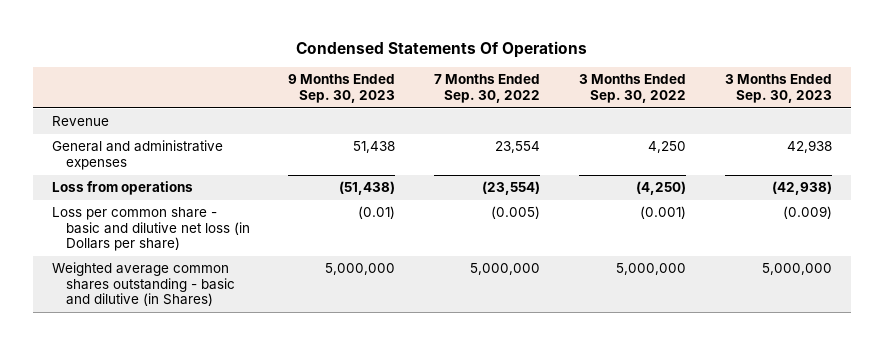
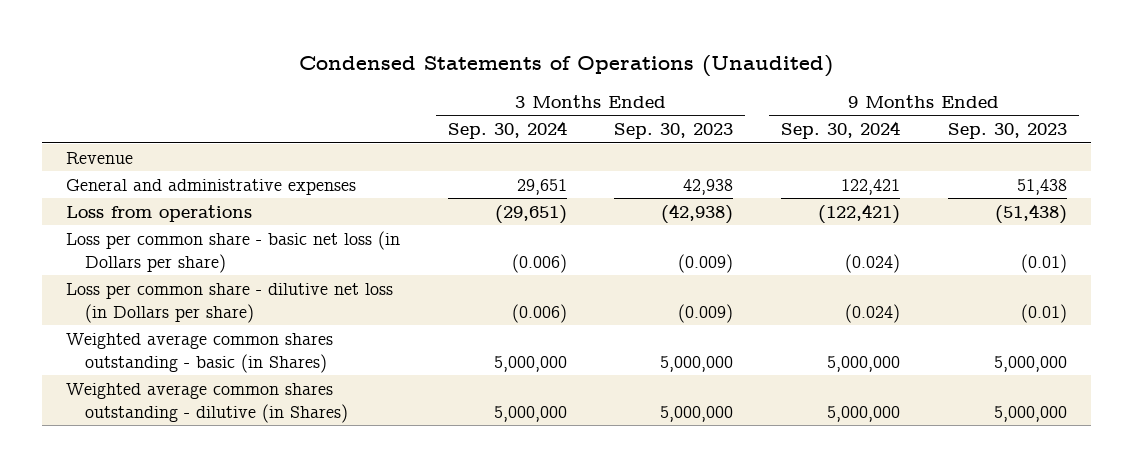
- Condensed Statements Of Operations
+ Condensed Statements of Operations (Unaudited)
- | 9 Months Ended Sep. 30, 2023 | 7 Months Ended Sep. 30, 2022 | 3 Months Ended Sep. 30, 2022 | 3 Months Ended Sep. 30, 2023
+ | 3 Months Ended Sep. 30, 2024 | 3 Months Ended Sep. 30, 2023 | 9 Months Ended Sep. 30, 2024 | 9 Months Ended Sep. 30, 2023
- Loss per common share - basic and dilutive net loss (in Dollars per share) | (0.01) | (0.005) | (0.001) | (0.009)
- Weighted average common shares outstanding - basic and dilutive (in Shares) | 5,000,000 | 5,000,000 | 5,000,000 | 5,000,000
+ Loss per common share - basic net loss (in Dollars per share) | (0.006) | (0.009) | (0.024) | (0.01)
+ Loss per common share - dilutive net loss (in Dollars per share) | (0.006) | (0.009) | (0.024) | (0.01)
+ Weighted average common shares outstanding - basic (in Shares) | 5,000,000 | 5,000,000 | 5,000,000 | 5,000,000
+ Weighted average common shares outstanding - dilutive (in Shares) | 5,000,000 | 5,000,000 | 5,000,000 | 5,000,000

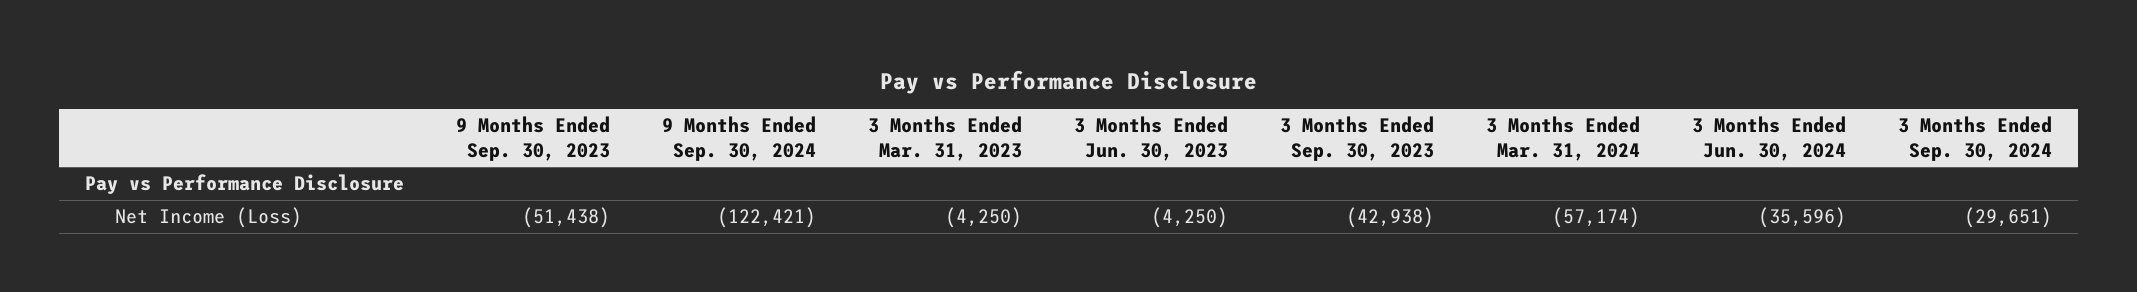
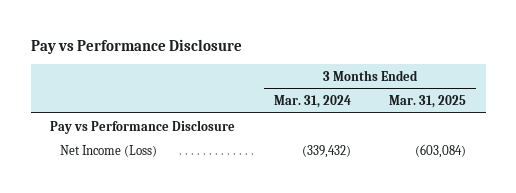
- | 9 Months Ended Sep. 30, 2023 | 9 Months Ended Sep. 30, 2024 | 3 Months Ended Mar. 31, 2023 | 3 Months Ended Jun. 30, 2023 | 3 Months Ended Sep. 30, 2023 | 3 Months Ended Mar. 31, 2024 | 3 Months Ended Jun. 30, 2024 | 3 Months Ended Sep. 30, 2024
+ | 3 Months Ended Mar. 31, 2024 | 3 Months Ended Mar. 31, 2025
- Net Income (Loss) | (51,438) | (122,421) | (4,250) | (4,250) | (42,938) | (57,174) | (35,596) | (29,651)
+ Net Income (Loss) | (339,432) | (603,084)

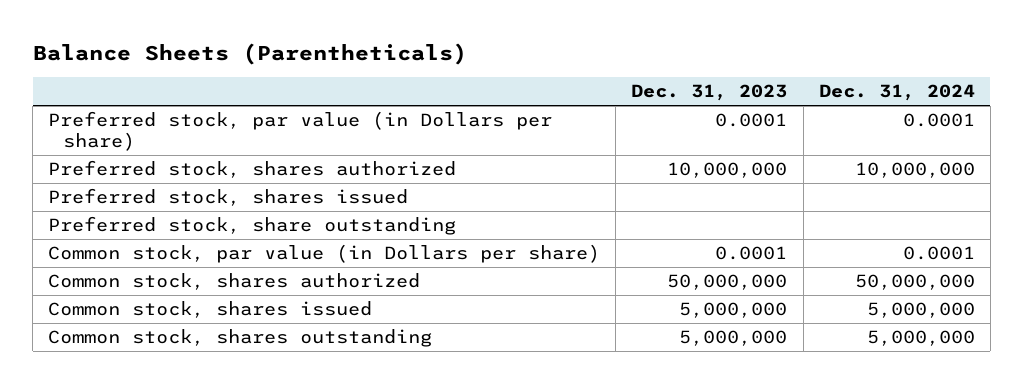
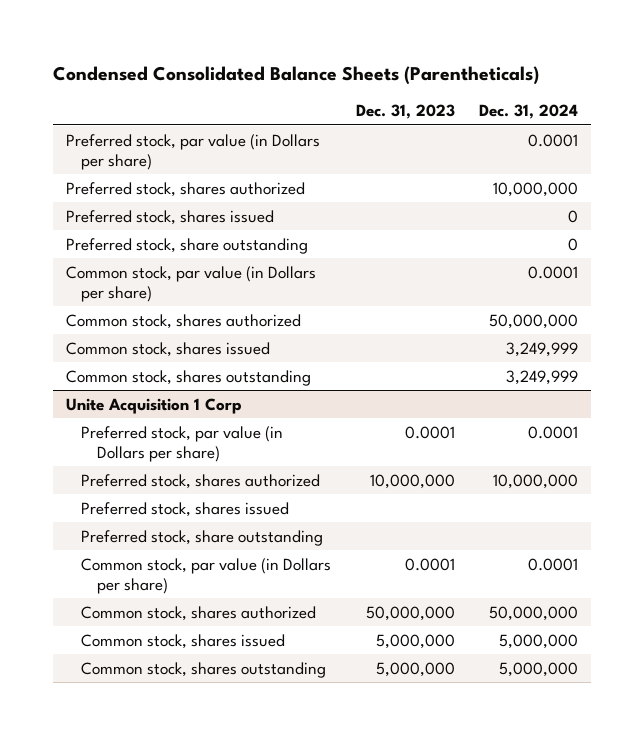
- Balance Sheets (Parentheticals)
+ Condensed Consolidated Balance Sheets (Parentheticals)
+ Preferred stock, par value (in Dollars per share) | | 0.0001
+ Preferred stock, shares authorized | | 10,000,000
+ Preferred stock, shares issued | | 0
+ Preferred stock, share outstanding | | 0
+ Common stock, par value (in Dollars per share) | | 0.0001
+ Common stock, shares authorized | | 50,000,000
+ Common stock, shares issued | | 3,249,999
+ Common stock, shares outstanding | | 3,249,999
+ Unite Acquisition 1 Corp

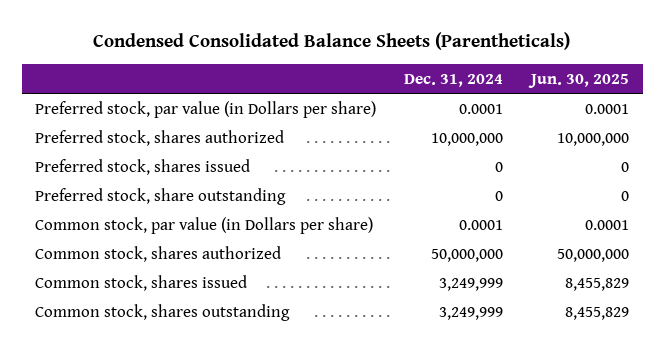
- | Dec. 31, 2023 | Dec. 31, 2024
+ | Dec. 31, 2024 | Jun. 30, 2025
- Unite Acquisition 1 Corp
- Preferred stock, par value (in Dollars per share) | 0.0001 | 0.0001
- Preferred stock, shares authorized | 10,000,000 | 10,000,000
- Preferred stock, shares issued
- Preferred stock, share outstanding
- Common stock, par value (in Dollars per share) | 0.0001 | 0.0001
- Common stock, shares authorized | 50,000,000 | 50,000,000
- Common stock, shares issued | 5,000,000 | 5,000,000
- Common stock, shares outstanding | 5,000,000 | 5,000,000

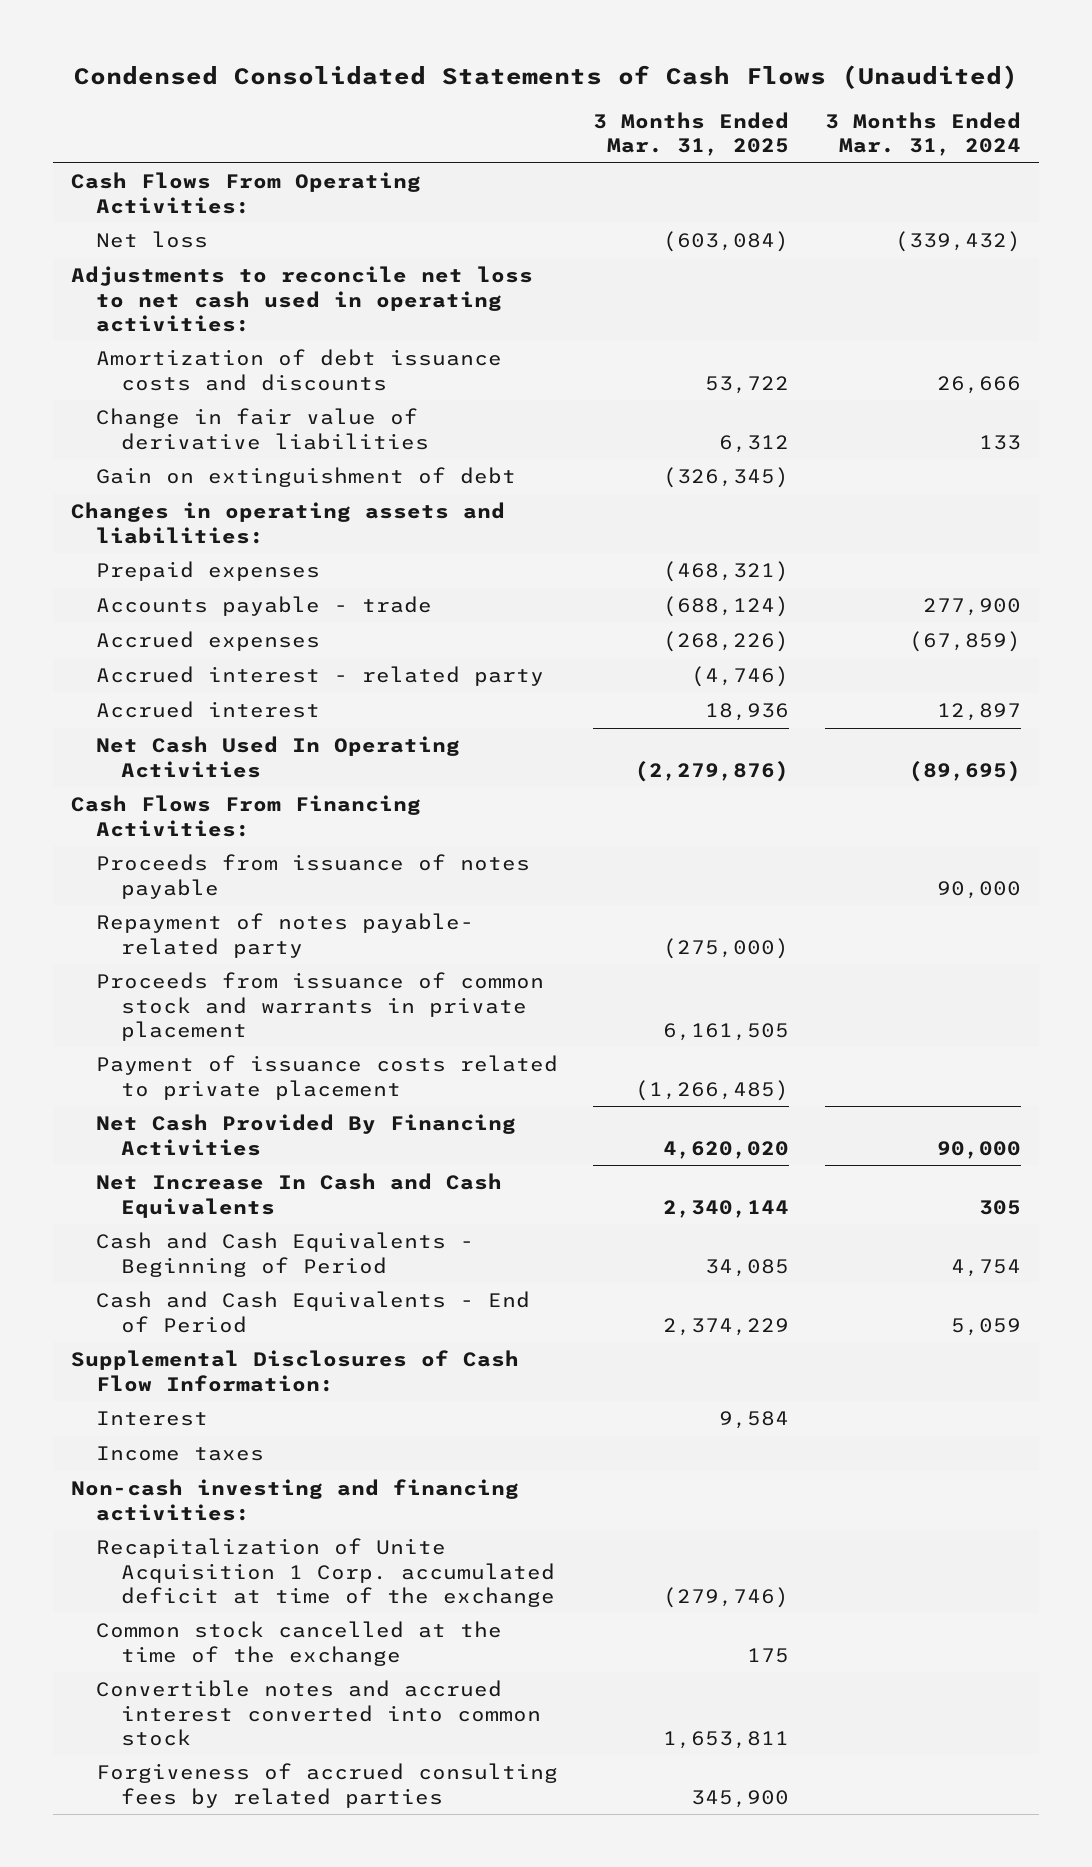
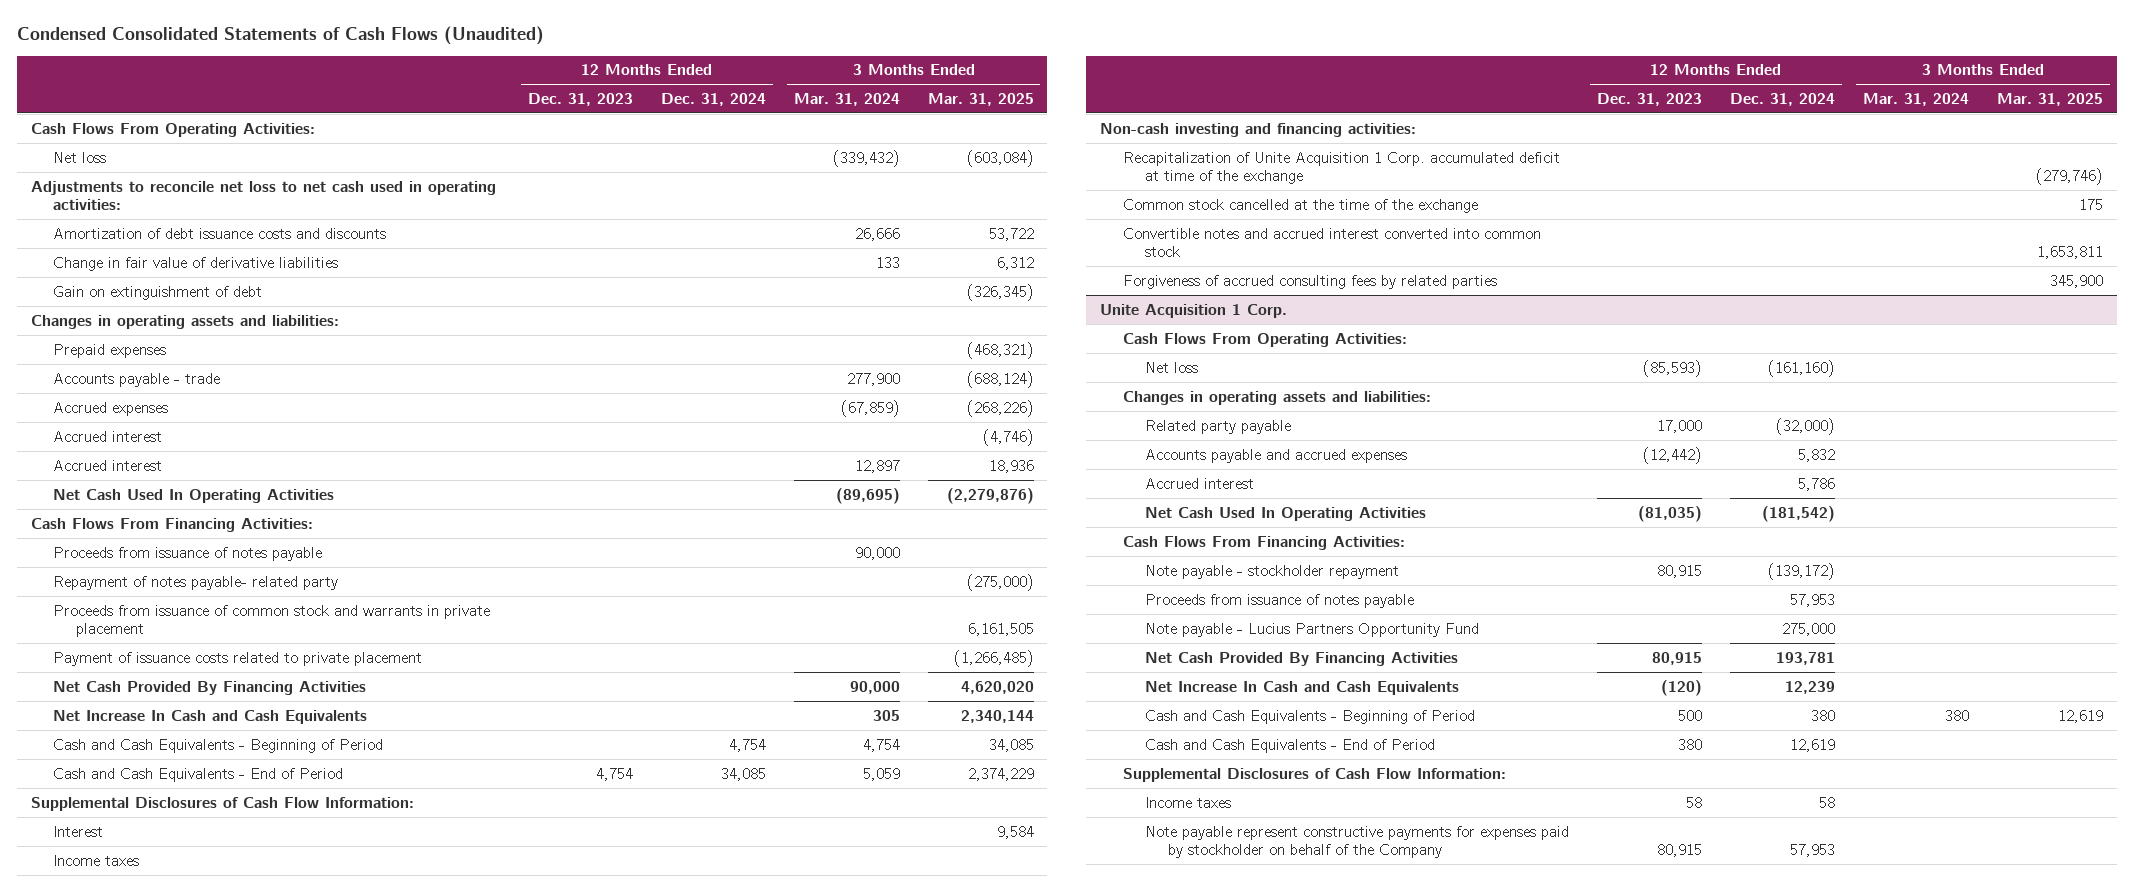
- | 3 Months Ended Mar. 31, 2025 | 3 Months Ended Mar. 31, 2024
+ | 12 Months Ended Dec. 31, 2023 | 12 Months Ended Dec. 31, 2024 | 3 Months Ended Mar. 31, 2024 | 3 Months Ended Mar. 31, 2025
- Accrued interest - related party | (4,746) |
+ Accrued interest | | | | (4,746)
+ Unite Acquisition 1 Corp.
+ Cash Flows From Operating Activities:
+ Net loss | (85,593) | (161,160) | |
+ Changes in operating assets and liabilities:
+ Related party payable | 17,000 | (32,000) | |
+ Accounts payable and accrued expenses | (12,442) | 5,832 | |
+ Accrued interest | | 5,786 | |
+ Net Cash Used In Operating Activities | (81,035) | (181,542) | |
+ Cash Flows From Financing Activities:
+ Note payable - stockholder repayment | 80,915 | (139,172) | |
+ Proceeds from issuance of notes payable | | 57,953 | |
+ Note payable - Lucius Partners Opportunity Fund | | 275,000 | |
+ Net Cash Provided By Financing Activities | 80,915 | 193,781 | |
+ Net Increase In Cash and Cash Equivalents | (120) | 12,239 | |
+ Cash and Cash Equivalents - Beginning of Period | 500 | 380 | 380 | 12,619
+ Cash and Cash Equivalents - End of Period | 380 | 12,619 | |
+ Supplemental Disclosures of Cash Flow Information:
+ Income taxes | 58 | 58 | |
+ Note payable represent constructive payments for expenses paid by stockholder on behalf of the Company | 80,915 | 57,953 | |

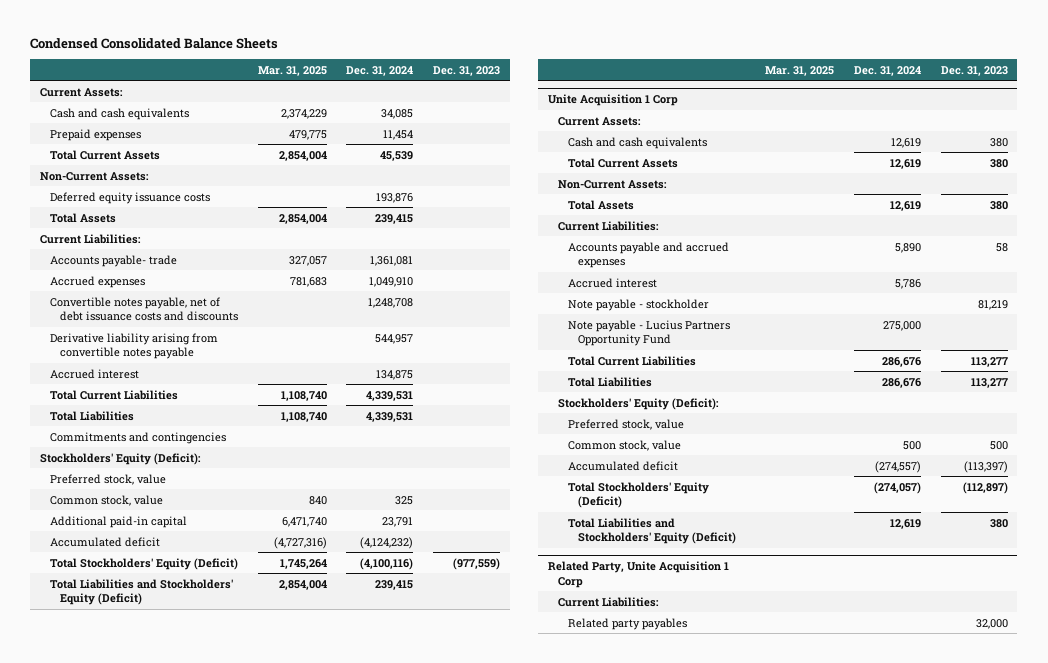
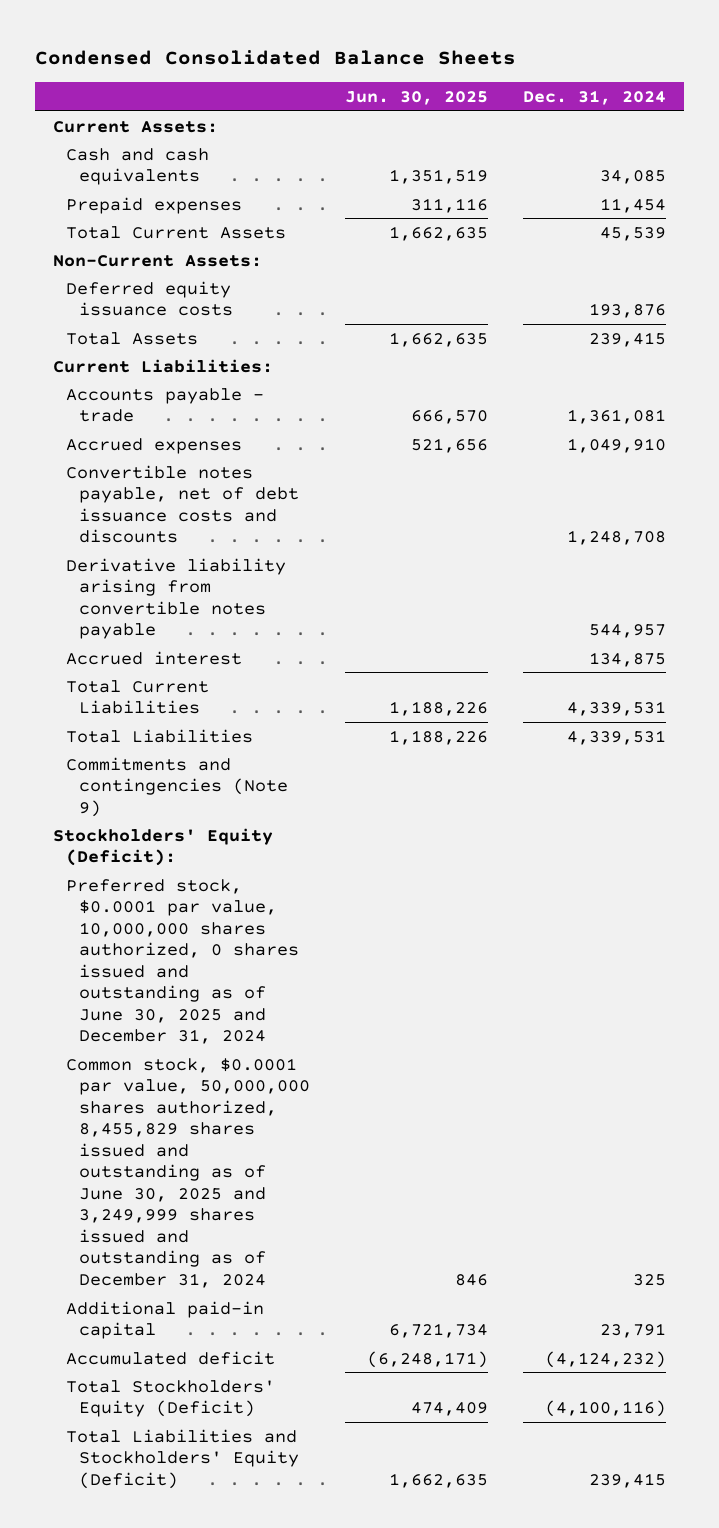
- | Mar. 31, 2025 | Dec. 31, 2024 | Dec. 31, 2023
+ | Jun. 30, 2025 | Dec. 31, 2024
- Accounts payable- trade | 327,057 | 1,361,081 |
+ Accounts payable - trade | 666,570 | 1,361,081
- Commitments and contingencies
+ Commitments and contingencies (Note 9)
- Preferred stock, value
- Common stock, value | 840 | 325 |
+ Preferred stock, $0.0001 par value, 10,000,000 shares authorized, 0 shares issued and outstanding as of June 30, 2025 and December 31, 2024
+ Common stock, $0.0001 par value, 50,000,000 shares authorized, 8,455,829 shares issued and outstanding as of June 30, 2025 and 3,249,999 shares issued and outstanding as of December 31, 2024 | 846 | 325
- Unite Acquisition 1 Corp
- Current Assets:
- Cash and cash equivalents | | 12,619 | 380
- Total Current Assets | | 12,619 | 380
- Non-Current Assets:
- Total Assets | | 12,619 | 380
- Current Liabilities:
- Accounts payable and accrued expenses | | 5,890 | 58
- Accrued interest | | 5,786 |
- Note payable - stockholder | | | 81,219
- Note payable - Lucius Partners Opportunity Fund | | 275,000 |
- Total Current Liabilities | | 286,676 | 113,277
- Total Liabilities | | 286,676 | 113,277
- Stockholders' Equity (Deficit):
- Preferred stock, value
- Common stock, value | | 500 | 500
- Accumulated deficit | | (274,557) | (113,397)
- Total Stockholders' Equity (Deficit) | | (274,057) | (112,897)
- Total Liabilities and Stockholders' Equity (Deficit) | | 12,619 | 380
- Related Party, Unite Acquisition 1 Corp
- Current Liabilities:
- Related party payables | | | 32,000

